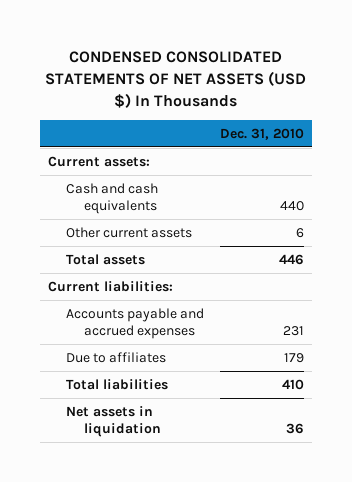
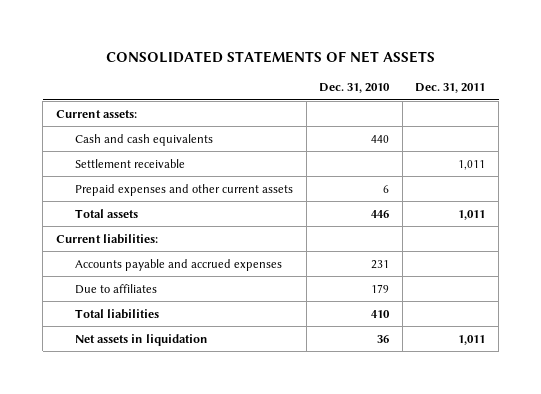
- CONDENSED CONSOLIDATED STATEMENTS OF NET ASSETS (USD $) In Thousands
+ CONSOLIDATED STATEMENTS OF NET ASSETS
- | Dec. 31, 2010
+ | Dec. 31, 2010 | Dec. 31, 2011
- Other current assets | 6
+ Settlement receivable | | 1,011
+ Prepaid expenses and other current assets | 6 |

